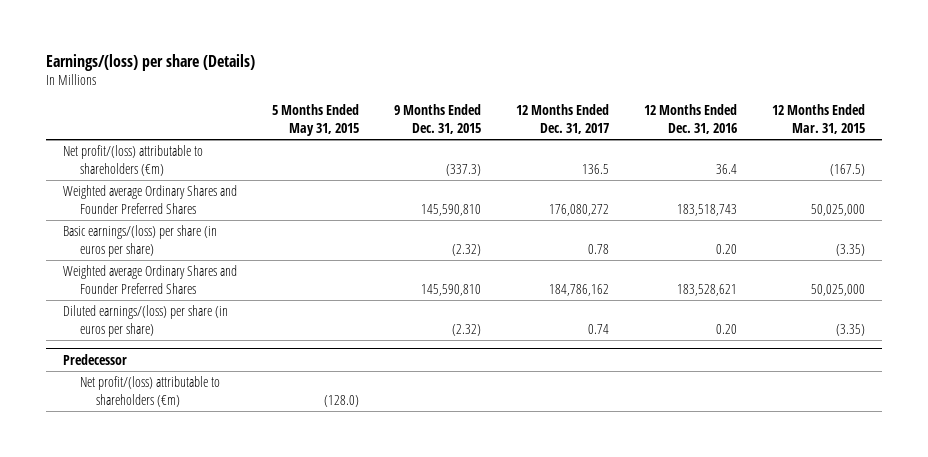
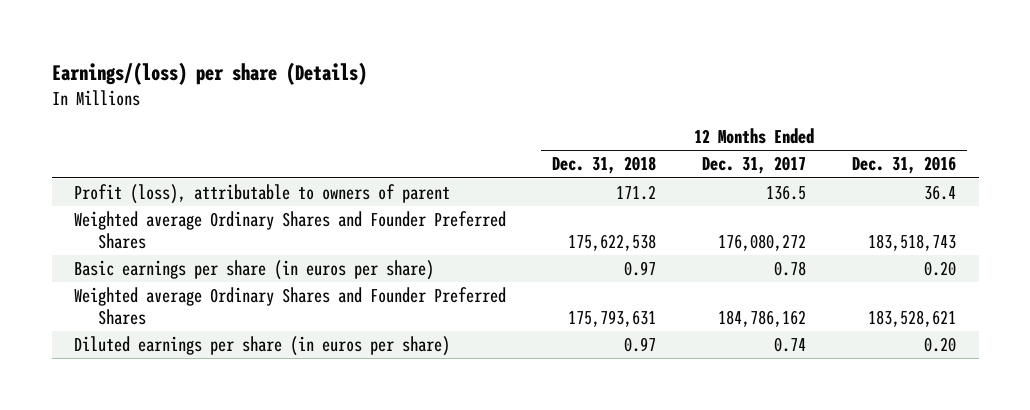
- | 5 Months Ended May 31, 2015 | 9 Months Ended Dec. 31, 2015 | 12 Months Ended Dec. 31, 2017 | 12 Months Ended Dec. 31, 2016 | 12 Months Ended Mar. 31, 2015
+ | 12 Months Ended Dec. 31, 2018 | 12 Months Ended Dec. 31, 2017 | 12 Months Ended Dec. 31, 2016
- Net profit/(loss) attributable to shareholders (€m) | | (337.3) | 136.5 | 36.4 | (167.5)
+ Profit (loss), attributable to owners of parent | 171.2 | 136.5 | 36.4
- Basic earnings/(loss) per share (in euros per share) | | (2.32) | 0.78 | 0.20 | (3.35)
+ Basic earnings per share (in euros per share) | 0.97 | 0.78 | 0.20
- Diluted earnings/(loss) per share (in euros per share) | | (2.32) | 0.74 | 0.20 | (3.35)
- Predecessor
- Net profit/(loss) attributable to shareholders (€m) | (128.0) | | | |
+ Diluted earnings per share (in euros per share) | 0.97 | 0.74 | 0.20

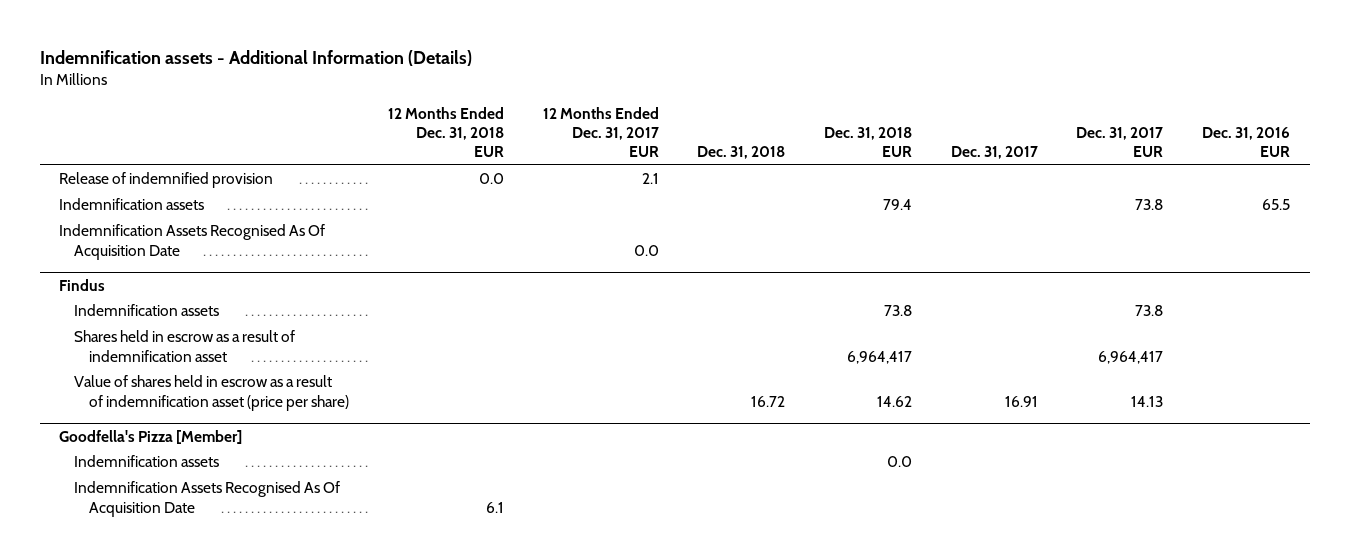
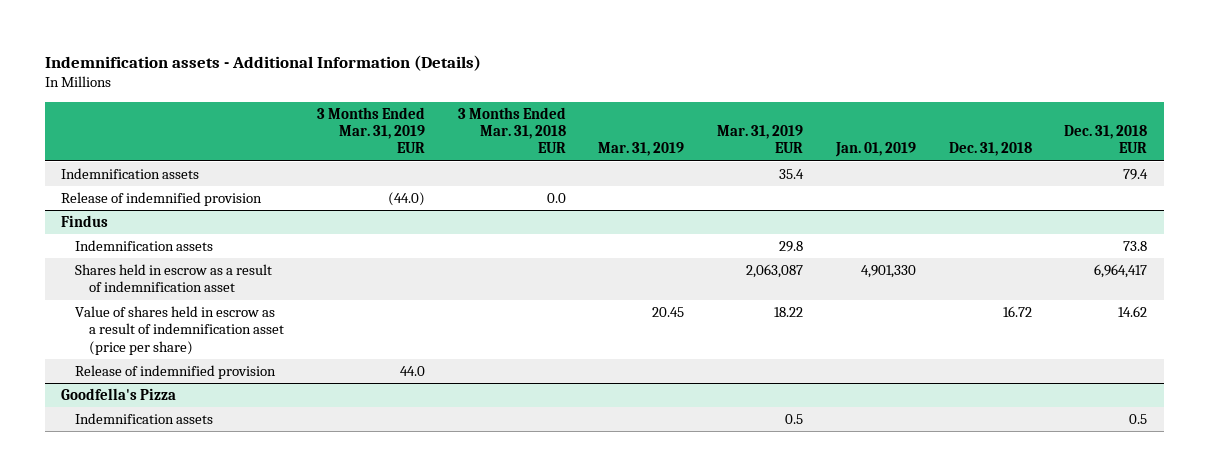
- | 12 Months Ended Dec. 31, 2018 EUR | 12 Months Ended Dec. 31, 2017 EUR | Dec. 31, 2018 | Dec. 31, 2018 EUR | Dec. 31, 2017 | Dec. 31, 2017 EUR | Dec. 31, 2016 EUR
+ | 3 Months Ended Mar. 31, 2019 EUR | 3 Months Ended Mar. 31, 2018 EUR | Mar. 31, 2019 | Mar. 31, 2019 EUR | Jan. 01, 2019 | Dec. 31, 2018 | Dec. 31, 2018 EUR
- Indemnification Assets Recognised As Of Acquisition Date | | 0.0 | | | | |
moved down: Release of indemnified provision | (44.0) | 0.0 | | | | |
- Goodfella's Pizza [Member]
- Indemnification assets | | | | 0.0 | | |
- Indemnification Assets Recognised As Of Acquisition Date | 6.1 | | | | | |
@ Findus
+ Release of indemnified provision | 44.0 | | | | | |
+ Goodfella's Pizza
+ Indemnification assets | | | | 0.5 | | | 0.5

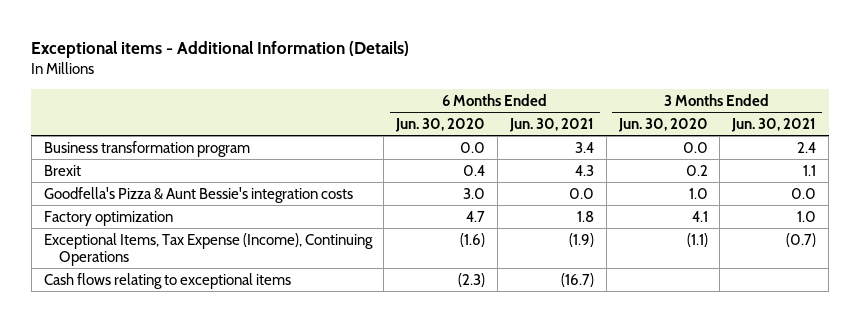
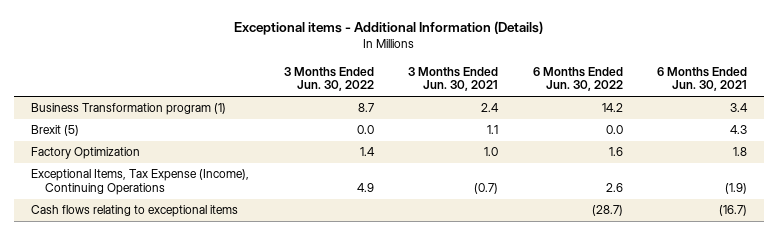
- | 6 Months Ended Jun. 30, 2020 | 6 Months Ended Jun. 30, 2021 | 3 Months Ended Jun. 30, 2020 | 3 Months Ended Jun. 30, 2021
+ | 3 Months Ended Jun. 30, 2022 | 3 Months Ended Jun. 30, 2021 | 6 Months Ended Jun. 30, 2022 | 6 Months Ended Jun. 30, 2021
- Business transformation program | 0.0 | 3.4 | 0.0 | 2.4
- Brexit | 0.4 | 4.3 | 0.2 | 1.1
- Goodfella's Pizza & Aunt Bessie's integration costs | 3.0 | 0.0 | 1.0 | 0.0
- Factory optimization | 4.7 | 1.8 | 4.1 | 1.0
+ Business Transformation program (1) | 8.7 | 2.4 | 14.2 | 3.4
+ Brexit (5) | 0.0 | 1.1 | 0.0 | 4.3
+ Factory Optimization | 1.4 | 1.0 | 1.6 | 1.8

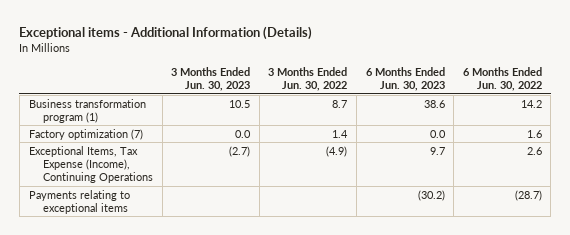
- | 3 Months Ended Jun. 30, 2022 | 3 Months Ended Jun. 30, 2021 | 6 Months Ended Jun. 30, 2022 | 6 Months Ended Jun. 30, 2021
+ | 3 Months Ended Jun. 30, 2023 | 3 Months Ended Jun. 30, 2022 | 6 Months Ended Jun. 30, 2023 | 6 Months Ended Jun. 30, 2022
- Business Transformation program (1) | 8.7 | 2.4 | 14.2 | 3.4
- Brexit (5) | 0.0 | 1.1 | 0.0 | 4.3
- Factory Optimization | 1.4 | 1.0 | 1.6 | 1.8
- Exceptional Items, Tax Expense (Income), Continuing Operations | 4.9 | (0.7) | 2.6 | (1.9)
- Cash flows relating to exceptional items | | | (28.7) | (16.7)
+ Business transformation program (1) | 10.5 | 8.7 | 38.6 | 14.2
+ Factory optimization (7) | 0.0 | 1.4 | 0.0 | 1.6
+ Exceptional Items, Tax Expense (Income), Continuing Operations | (2.7) | (4.9) | 9.7 | 2.6
+ Payments relating to exceptional items | | | (30.2) | (28.7)

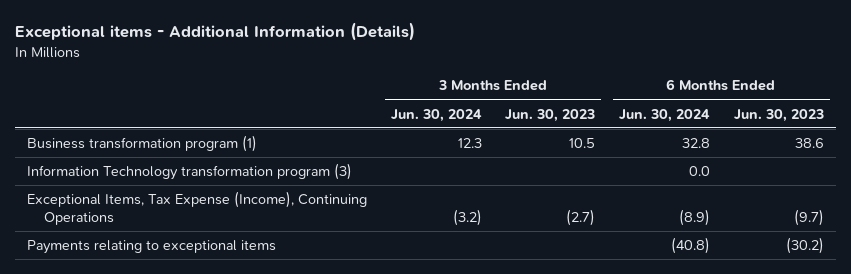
- | 3 Months Ended Jun. 30, 2023 | 3 Months Ended Jun. 30, 2022 | 6 Months Ended Jun. 30, 2023 | 6 Months Ended Jun. 30, 2022
+ | 3 Months Ended Jun. 30, 2024 | 3 Months Ended Jun. 30, 2023 | 6 Months Ended Jun. 30, 2024 | 6 Months Ended Jun. 30, 2023
- Factory optimization (7) | 0.0 | 1.4 | 0.0 | 1.6
- Exceptional Items, Tax Expense (Income), Continuing Operations | (2.7) | (4.9) | 9.7 | 2.6
+ Information Technology transformation program (3) | | | 0.0 |
+ Exceptional Items, Tax Expense (Income), Continuing Operations | (3.2) | (2.7) | (8.9) | (9.7)

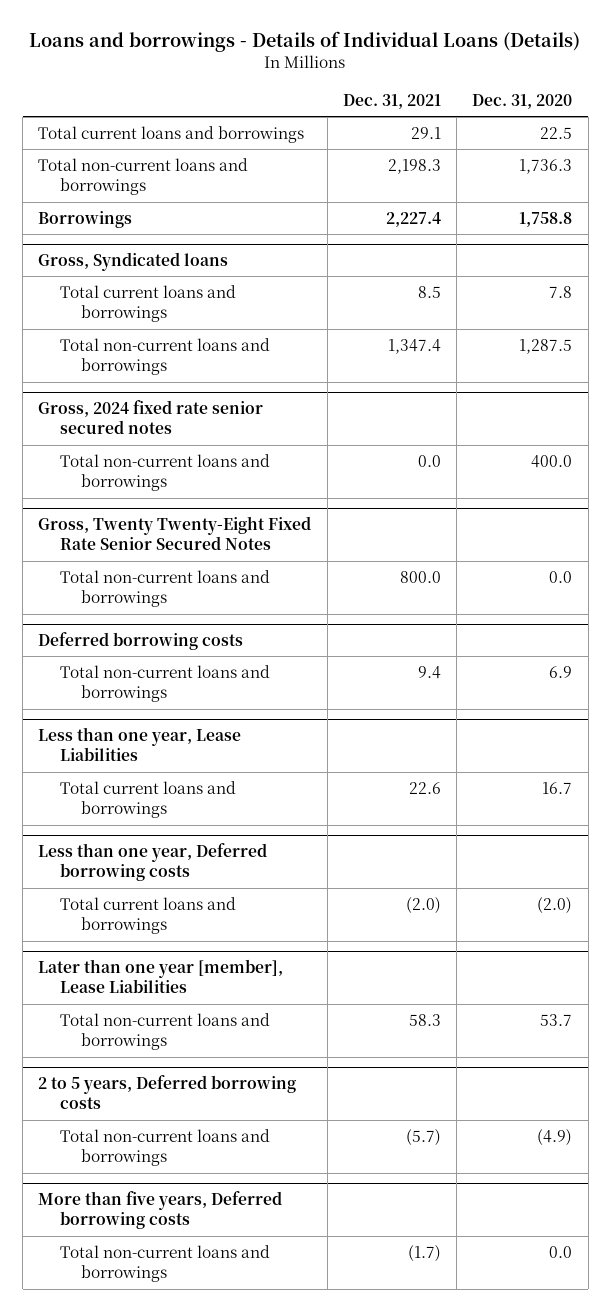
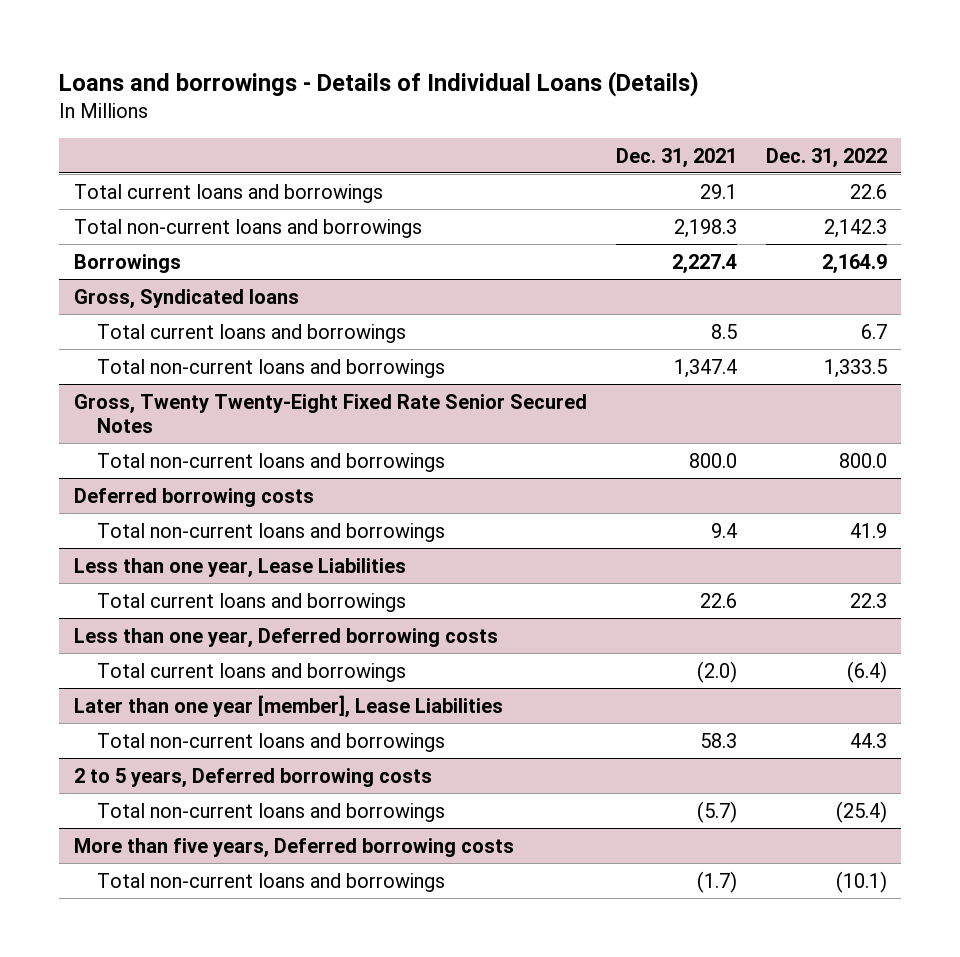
- | Dec. 31, 2021 | Dec. 31, 2020
+ | Dec. 31, 2021 | Dec. 31, 2022
- Gross, 2024 fixed rate senior secured notes
- Total non-current loans and borrowings | 0.0 | 400.0

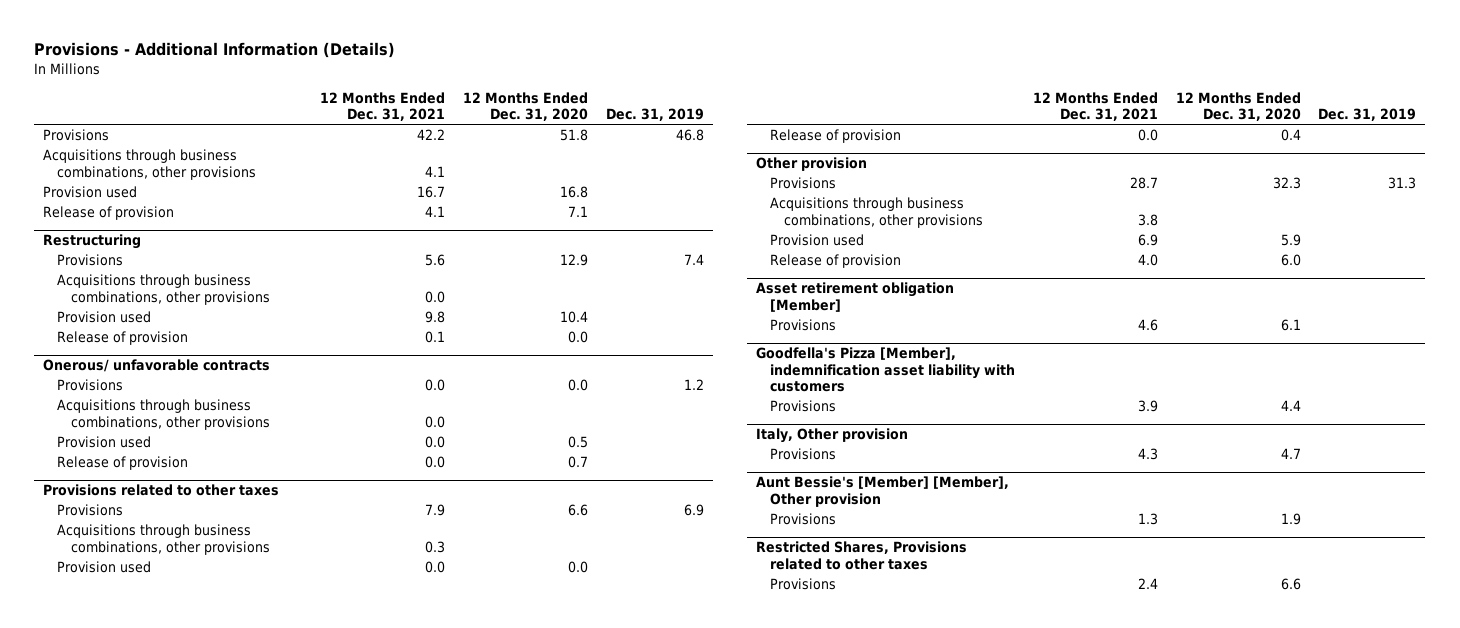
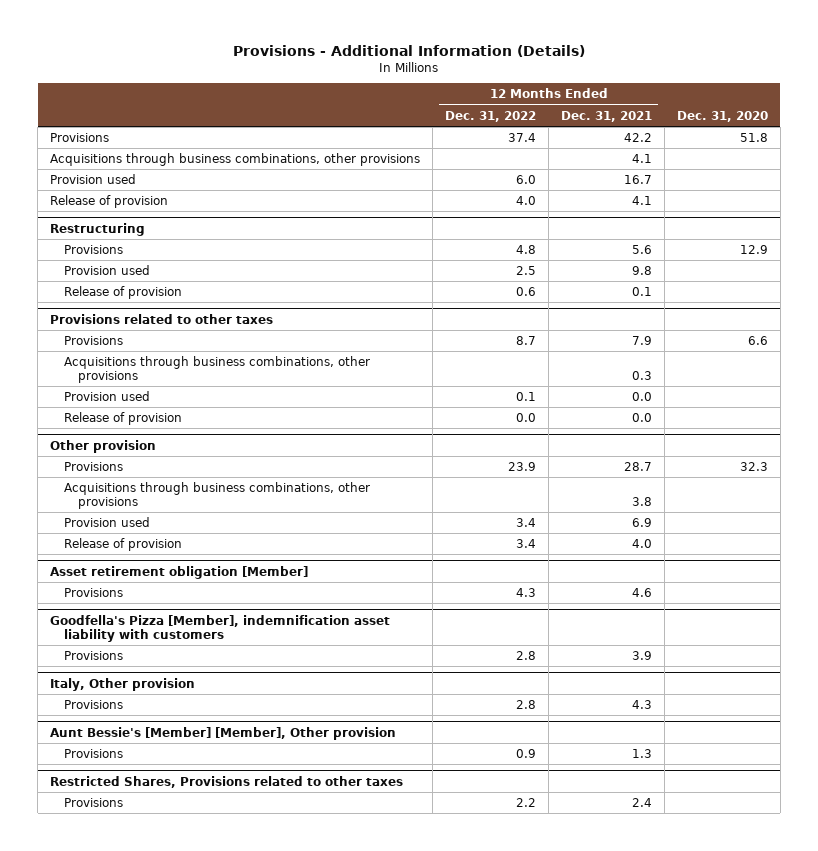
- | 12 Months Ended Dec. 31, 2021 | 12 Months Ended Dec. 31, 2020 | Dec. 31, 2019
+ | 12 Months Ended Dec. 31, 2022 | 12 Months Ended Dec. 31, 2021 | Dec. 31, 2020
@ Restructuring
- Acquisitions through business combinations, other provisions | 0.0 | |
- Onerous/ unfavorable contracts
- Provisions | 0.0 | 0.0 | 1.2
- Acquisitions through business combinations, other provisions | 0.0 | |
- Provision used | 0.0 | 0.5 |
- Release of provision | 0.0 | 0.7 |

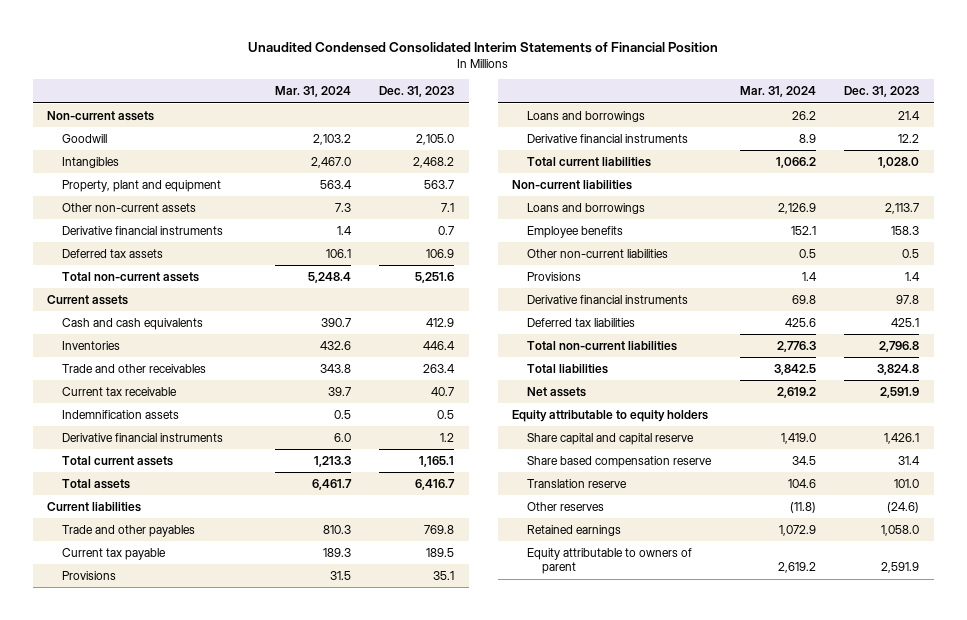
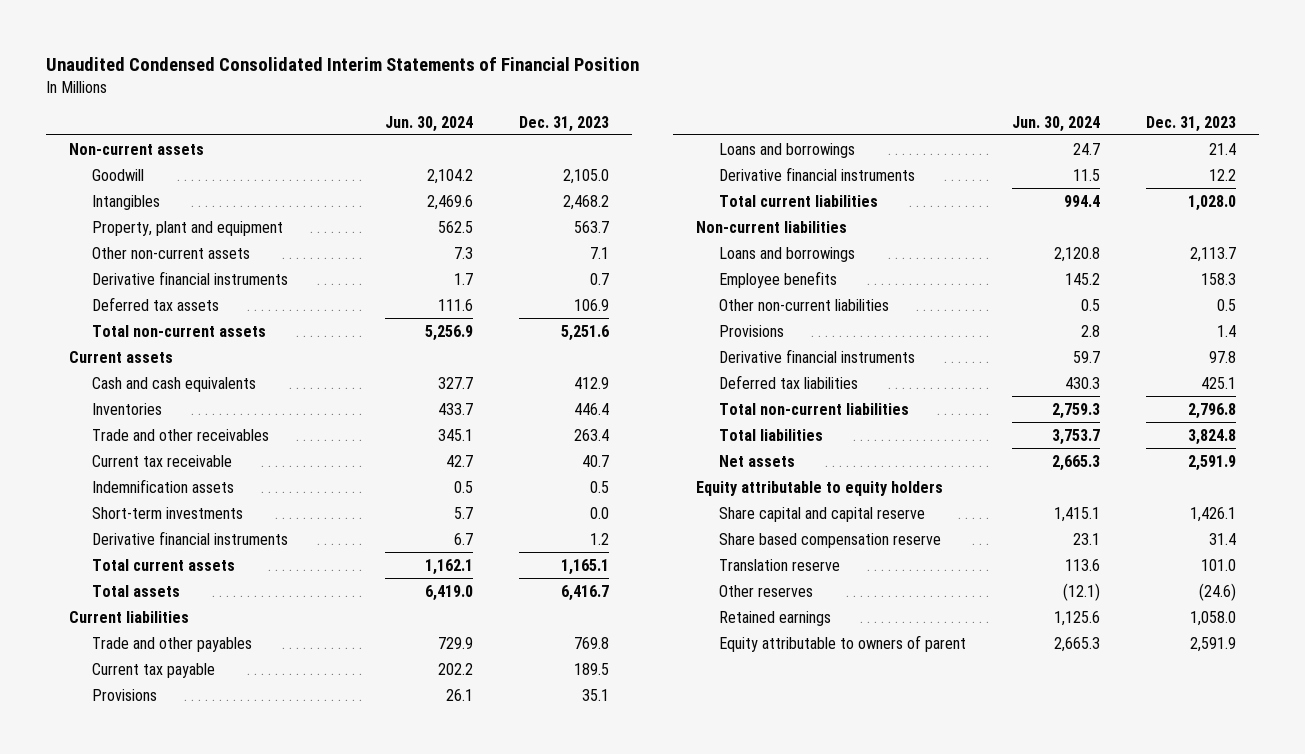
- | Mar. 31, 2024 | Dec. 31, 2023
+ | Jun. 30, 2024 | Dec. 31, 2023
+ Short-term investments | 5.7 | 0.0

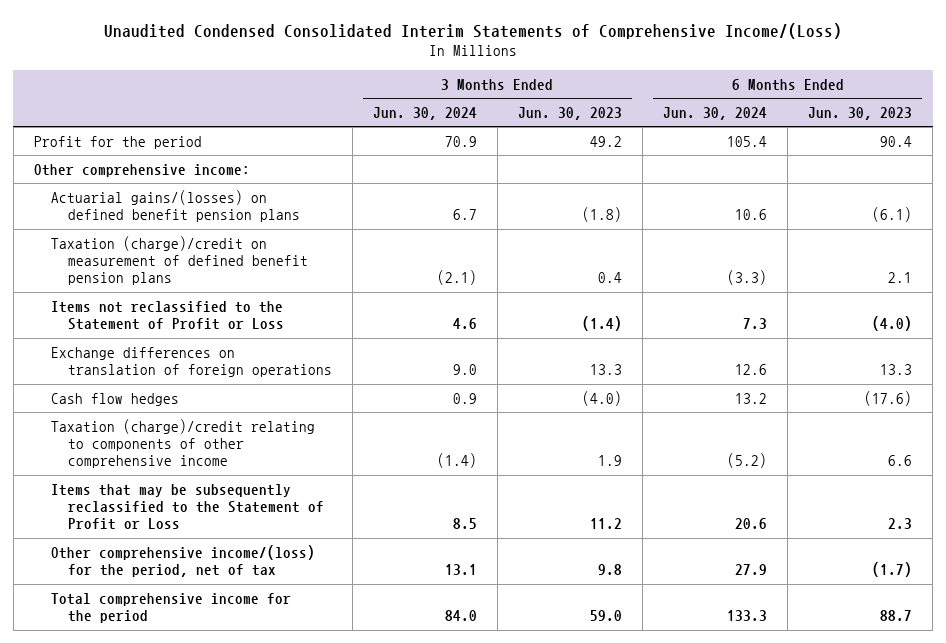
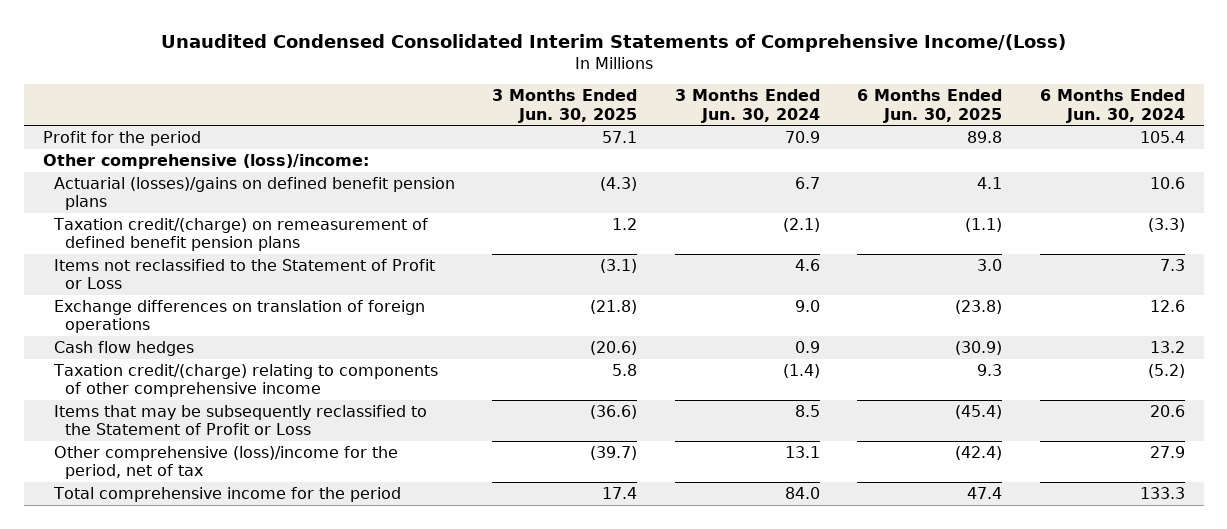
- | 3 Months Ended Jun. 30, 2024 | 3 Months Ended Jun. 30, 2023 | 6 Months Ended Jun. 30, 2024 | 6 Months Ended Jun. 30, 2023
+ | 3 Months Ended Jun. 30, 2025 | 3 Months Ended Jun. 30, 2024 | 6 Months Ended Jun. 30, 2025 | 6 Months Ended Jun. 30, 2024
- Other comprehensive income:
- Actuarial gains/(losses) on defined benefit pension plans | 6.7 | (1.8) | 10.6 | (6.1)
- Taxation (charge)/credit on measurement of defined benefit pension plans | (2.1) | 0.4 | (3.3) | 2.1
+ Other comprehensive (loss)/income:
+ Actuarial (losses)/gains on defined benefit pension plans | (4.3) | 6.7 | 4.1 | 10.6
+ Taxation credit/(charge) on remeasurement of defined benefit pension plans | 1.2 | (2.1) | (1.1) | (3.3)
- Taxation (charge)/credit relating to components of other comprehensive income | (1.4) | 1.9 | (5.2) | 6.6
+ Taxation credit/(charge) relating to components of other comprehensive income | 5.8 | (1.4) | 9.3 | (5.2)
- Other comprehensive income/(loss) for the period, net of tax | 13.1 | 9.8 | 27.9 | (1.7)
+ Other comprehensive (loss)/income for the period, net of tax | (39.7) | 13.1 | (42.4) | 27.9

